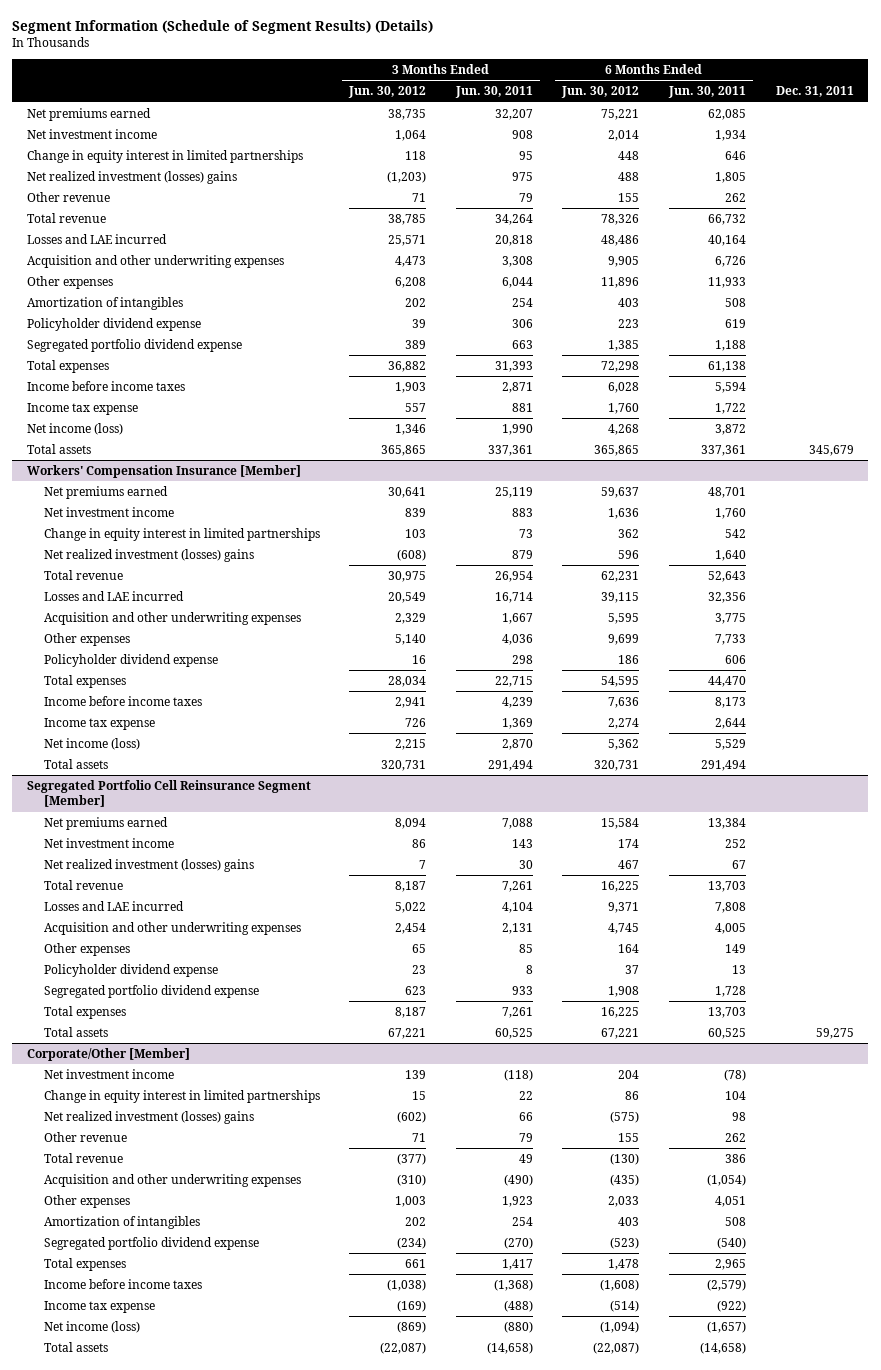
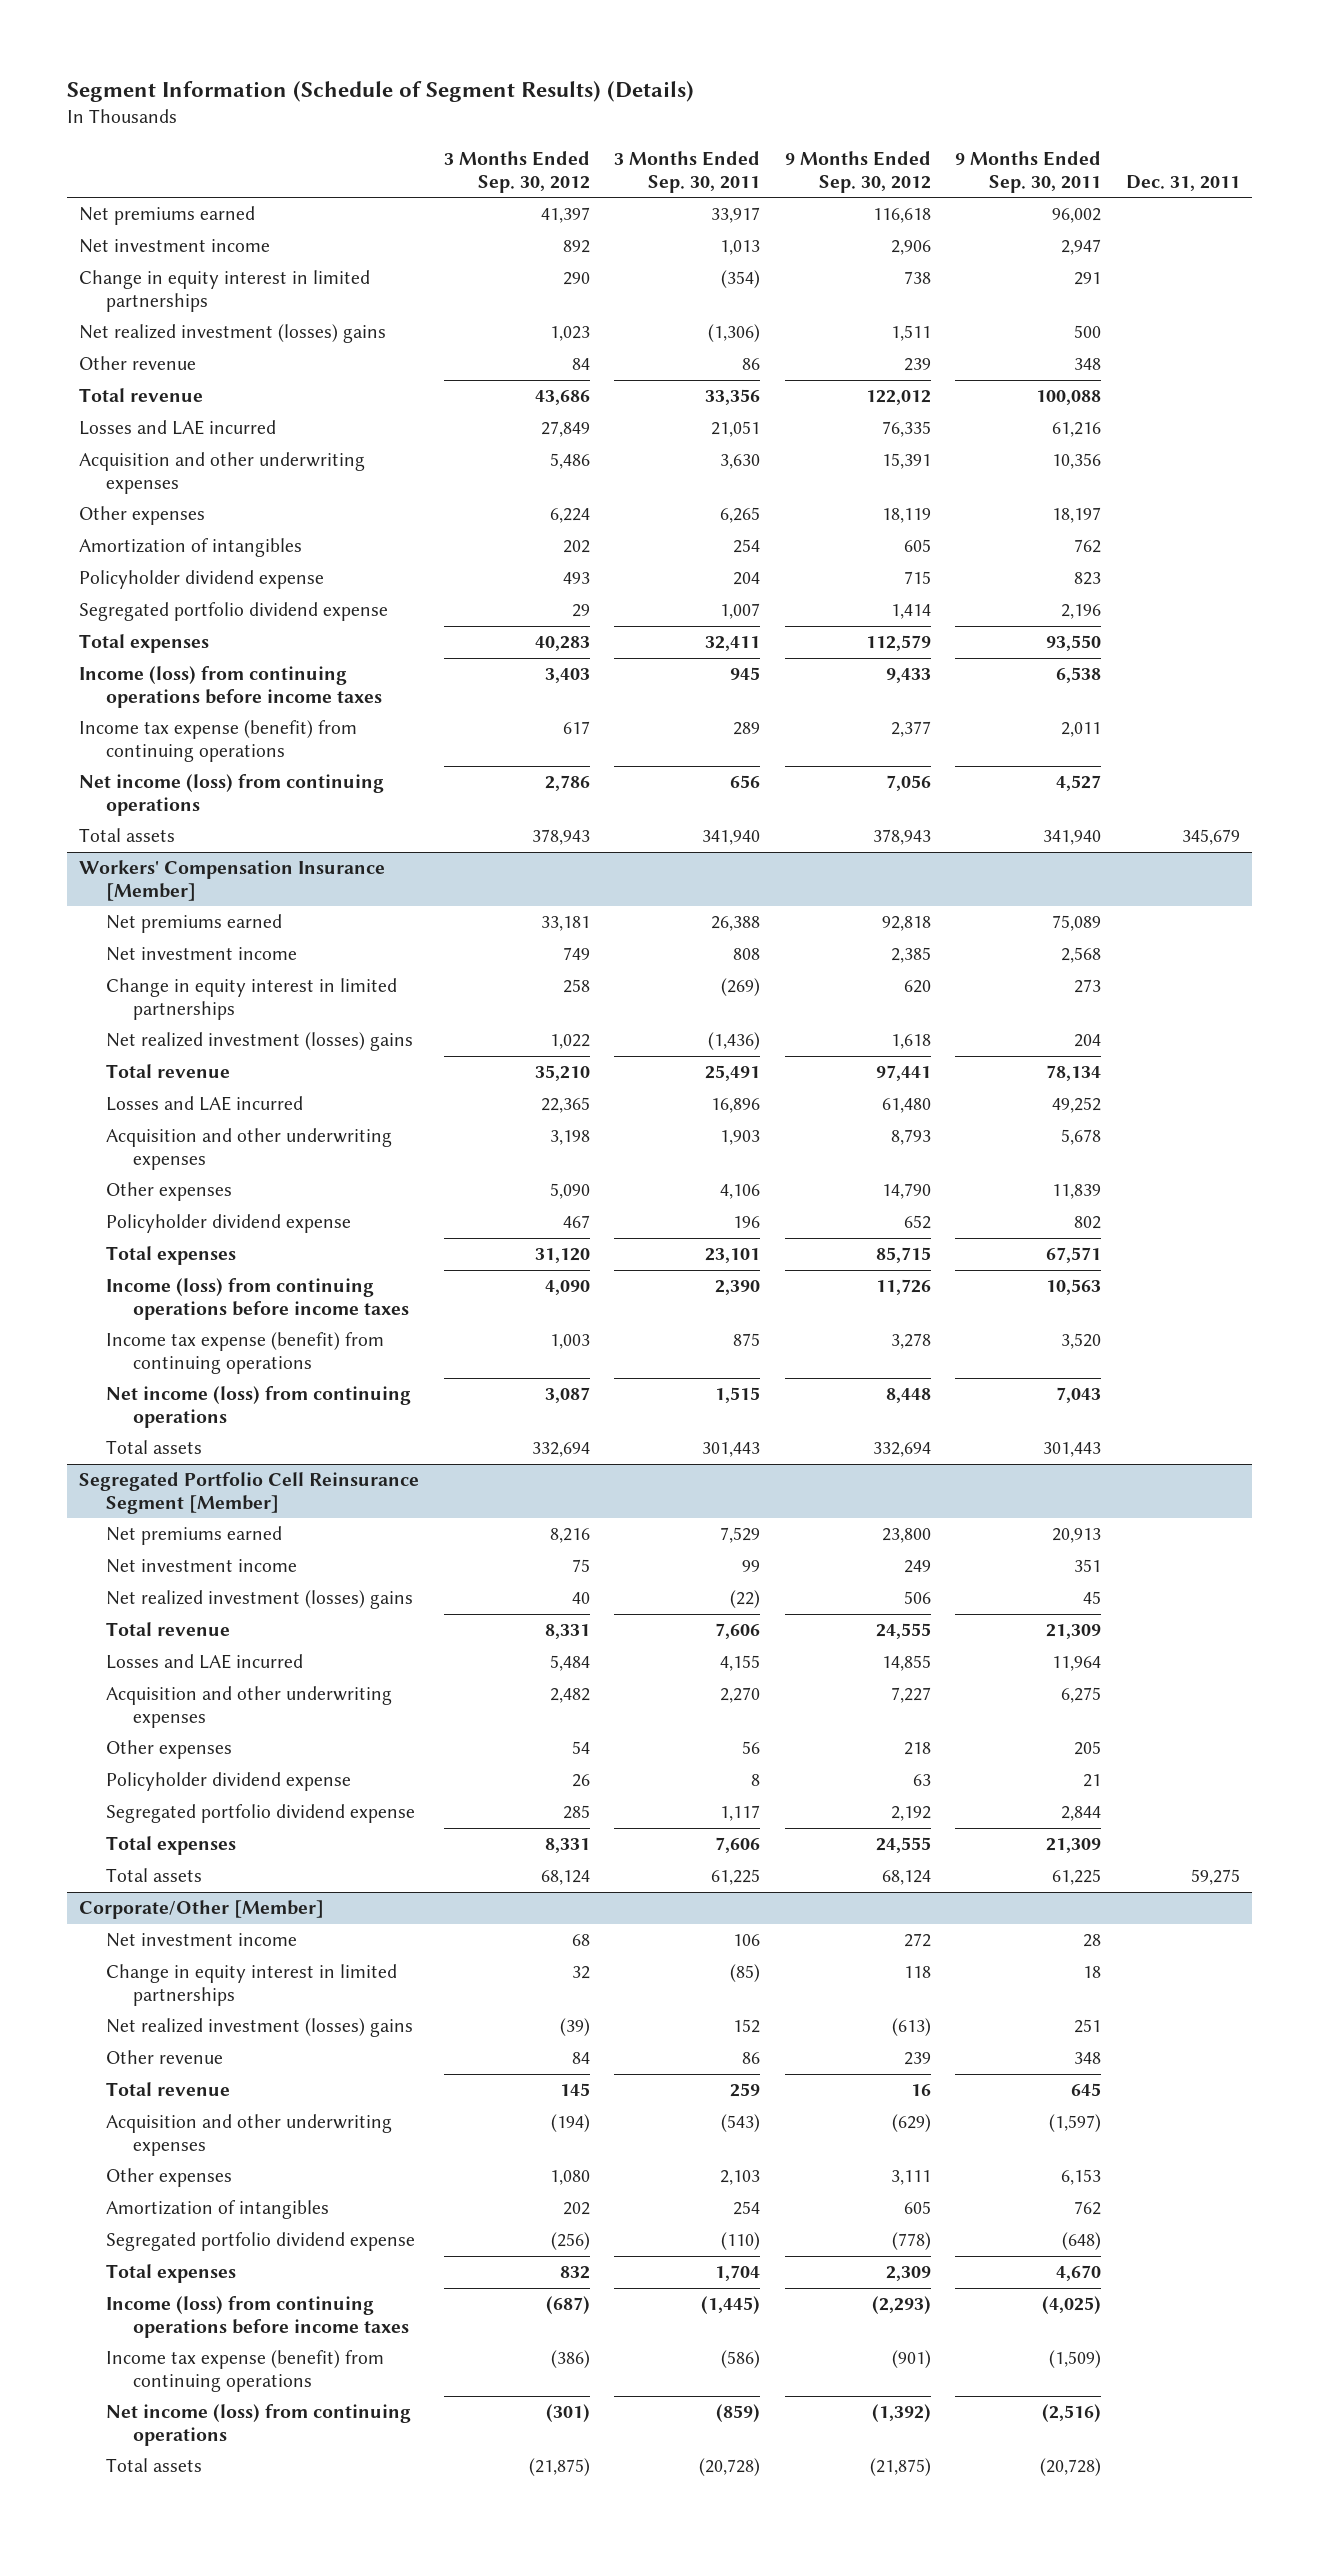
- | 3 Months Ended Jun. 30, 2012 | 3 Months Ended Jun. 30, 2011 | 6 Months Ended Jun. 30, 2012 | 6 Months Ended Jun. 30, 2011 | Dec. 31, 2011
+ | 3 Months Ended Sep. 30, 2012 | 3 Months Ended Sep. 30, 2011 | 9 Months Ended Sep. 30, 2012 | 9 Months Ended Sep. 30, 2011 | Dec. 31, 2011
- Income before income taxes | 1,903 | 2,871 | 6,028 | 5,594 |
- Income tax expense | 557 | 881 | 1,760 | 1,722 |
- Net income (loss) | 1,346 | 1,990 | 4,268 | 3,872 |
+ Income (loss) from continuing operations before income taxes | 3,403 | 945 | 9,433 | 6,538 |
+ Income tax expense (benefit) from continuing operations | 617 | 289 | 2,377 | 2,011 |
+ Net income (loss) from continuing operations | 2,786 | 656 | 7,056 | 4,527 |
@ Workers' Compensation Insurance [Member]
- Income before income taxes | 2,941 | 4,239 | 7,636 | 8,173 |
- Income tax expense | 726 | 1,369 | 2,274 | 2,644 |
- Net income (loss) | 2,215 | 2,870 | 5,362 | 5,529 |
+ Income (loss) from continuing operations before income taxes | 4,090 | 2,390 | 11,726 | 10,563 |
+ Income tax expense (benefit) from continuing operations | 1,003 | 875 | 3,278 | 3,520 |
+ Net income (loss) from continuing operations | 3,087 | 1,515 | 8,448 | 7,043 |
@ Corporate/Other [Member]
- Income before income taxes | (1,038) | (1,368) | (1,608) | (2,579) |
- Income tax expense | (169) | (488) | (514) | (922) |
- Net income (loss) | (869) | (880) | (1,094) | (1,657) |
+ Income (loss) from continuing operations before income taxes | (687) | (1,445) | (2,293) | (4,025) |
+ Income tax expense (benefit) from continuing operations | (386) | (586) | (901) | (1,509) |
+ Net income (loss) from continuing operations | (301) | (859) | (1,392) | (2,516) |

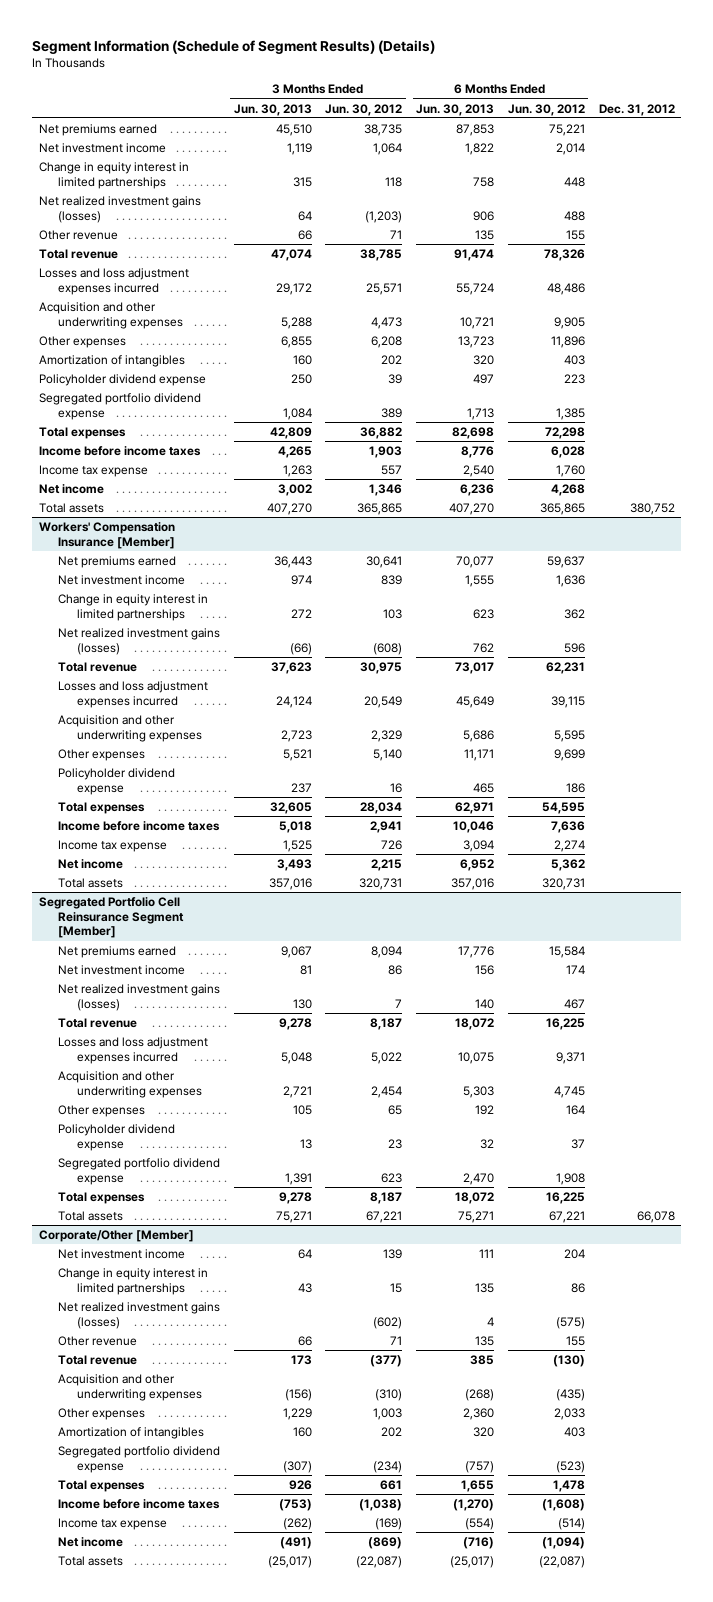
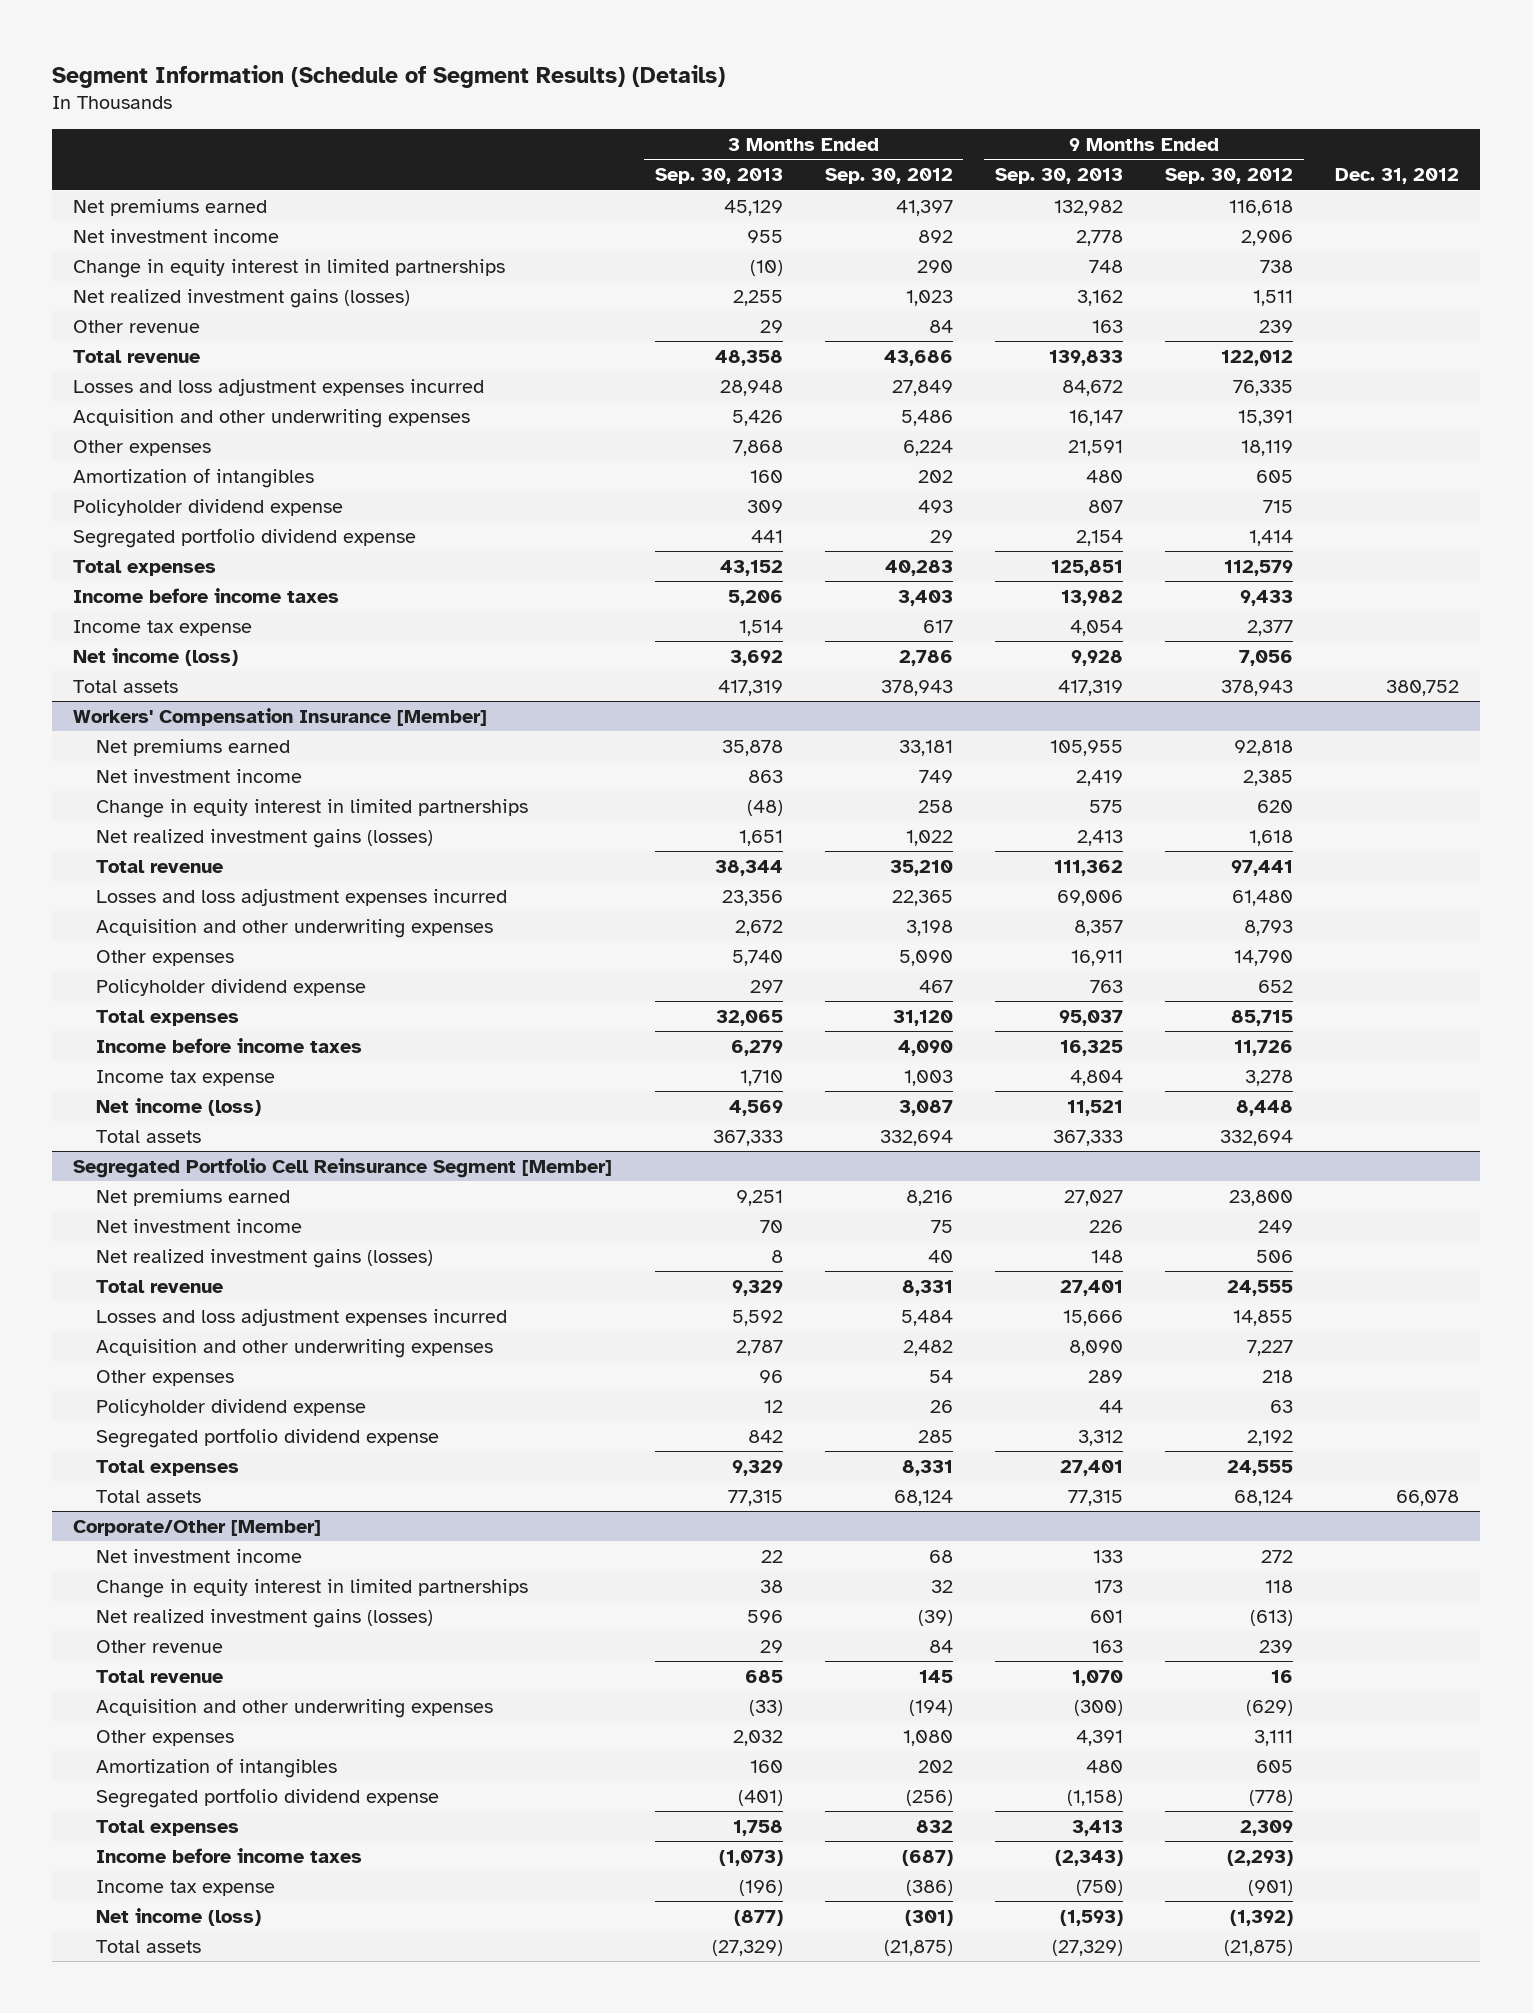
- | 3 Months Ended Jun. 30, 2013 | 3 Months Ended Jun. 30, 2012 | 6 Months Ended Jun. 30, 2013 | 6 Months Ended Jun. 30, 2012 | Dec. 31, 2012
+ | 3 Months Ended Sep. 30, 2013 | 3 Months Ended Sep. 30, 2012 | 9 Months Ended Sep. 30, 2013 | 9 Months Ended Sep. 30, 2012 | Dec. 31, 2012
- Net income | 3,002 | 1,346 | 6,236 | 4,268 |
+ Net income (loss) | 3,692 | 2,786 | 9,928 | 7,056 |
@ Workers' Compensation Insurance [Member]
- Net income | 3,493 | 2,215 | 6,952 | 5,362 |
+ Net income (loss) | 4,569 | 3,087 | 11,521 | 8,448 |
@ Corporate/Other [Member]
- Net income | (491) | (869) | (716) | (1,094) |
+ Net income (loss) | (877) | (301) | (1,593) | (1,392) |

